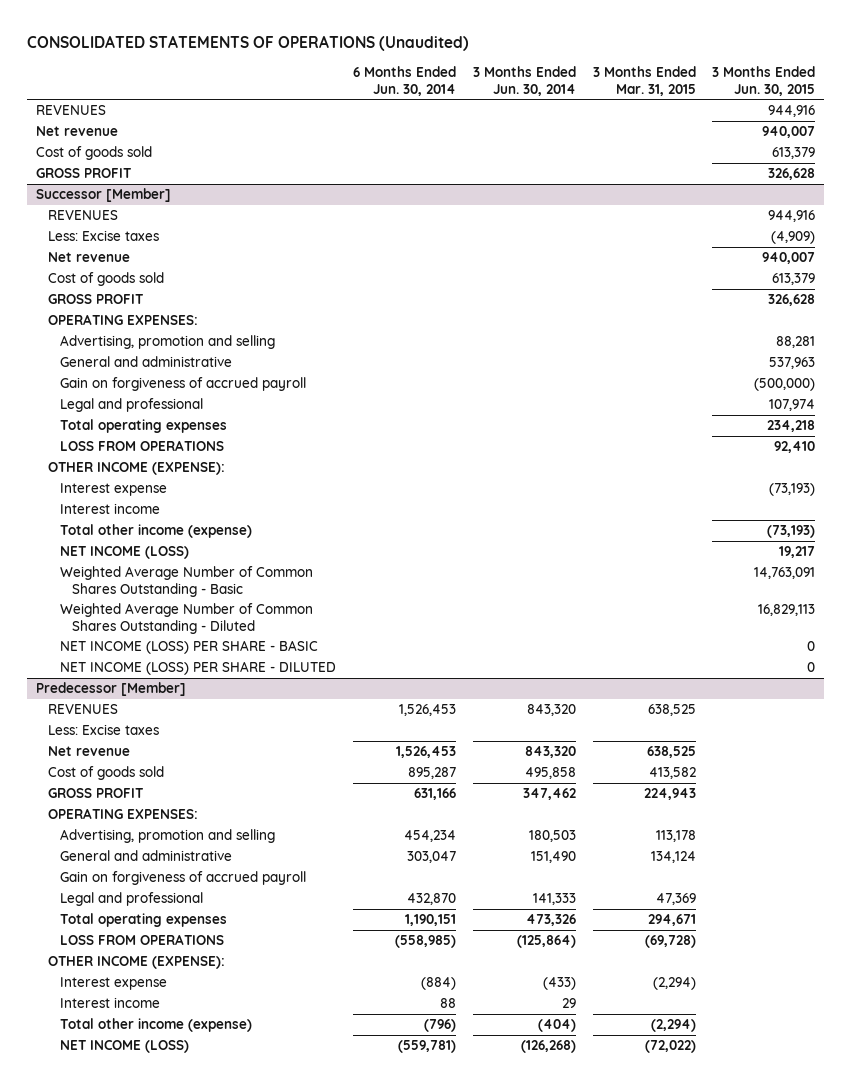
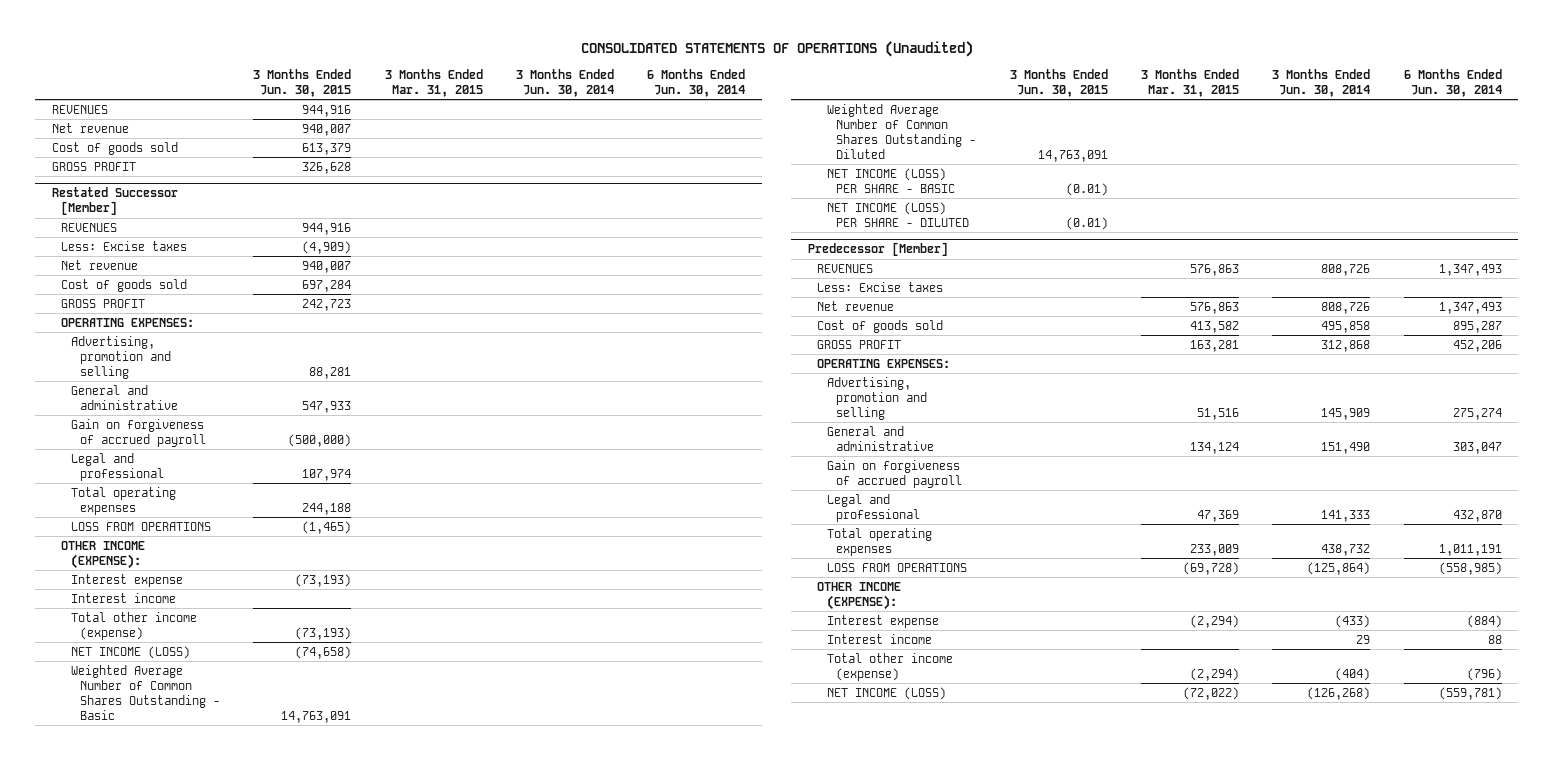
- | 6 Months Ended Jun. 30, 2014 | 3 Months Ended Jun. 30, 2014 | 3 Months Ended Mar. 31, 2015 | 3 Months Ended Jun. 30, 2015
+ | 3 Months Ended Jun. 30, 2015 | 3 Months Ended Mar. 31, 2015 | 3 Months Ended Jun. 30, 2014 | 6 Months Ended Jun. 30, 2014
- Successor [Member]
+ Restated Successor [Member]
- Cost of goods sold | | | | 613,379
- GROSS PROFIT | | | | 326,628
+ Cost of goods sold | 697,284 | | |
+ GROSS PROFIT | 242,723 | | |
- General and administrative | | | | 537,963
+ General and administrative | 547,933 | | |
- Total operating expenses | | | | 234,218
- LOSS FROM OPERATIONS | | | | 92,410
+ Total operating expenses | 244,188 | | |
+ LOSS FROM OPERATIONS | (1,465) | | |
- NET INCOME (LOSS) | | | | 19,217
+ NET INCOME (LOSS) | (74,658) | | |
- Weighted Average Number of Common Shares Outstanding - Diluted | | | | 16,829,113
- NET INCOME (LOSS) PER SHARE - BASIC | | | | 0
- NET INCOME (LOSS) PER SHARE - DILUTED | | | | 0
+ Weighted Average Number of Common Shares Outstanding - Diluted | 14,763,091 | | |
+ NET INCOME (LOSS) PER SHARE - BASIC | (0.01) | | |
+ NET INCOME (LOSS) PER SHARE - DILUTED | (0.01) | | |
@ Predecessor [Member]
- REVENUES | 1,526,453 | 843,320 | 638,525 |
+ REVENUES | | 576,863 | 808,726 | 1,347,493
- Net revenue | 1,526,453 | 843,320 | 638,525 |
+ Net revenue | | 576,863 | 808,726 | 1,347,493
- GROSS PROFIT | 631,166 | 347,462 | 224,943 |
+ GROSS PROFIT | | 163,281 | 312,868 | 452,206
- Advertising, promotion and selling | 454,234 | 180,503 | 113,178 |
+ Advertising, promotion and selling | | 51,516 | 145,909 | 275,274
- Total operating expenses | 1,190,151 | 473,326 | 294,671 |
+ Total operating expenses | | 233,009 | 438,732 | 1,011,191

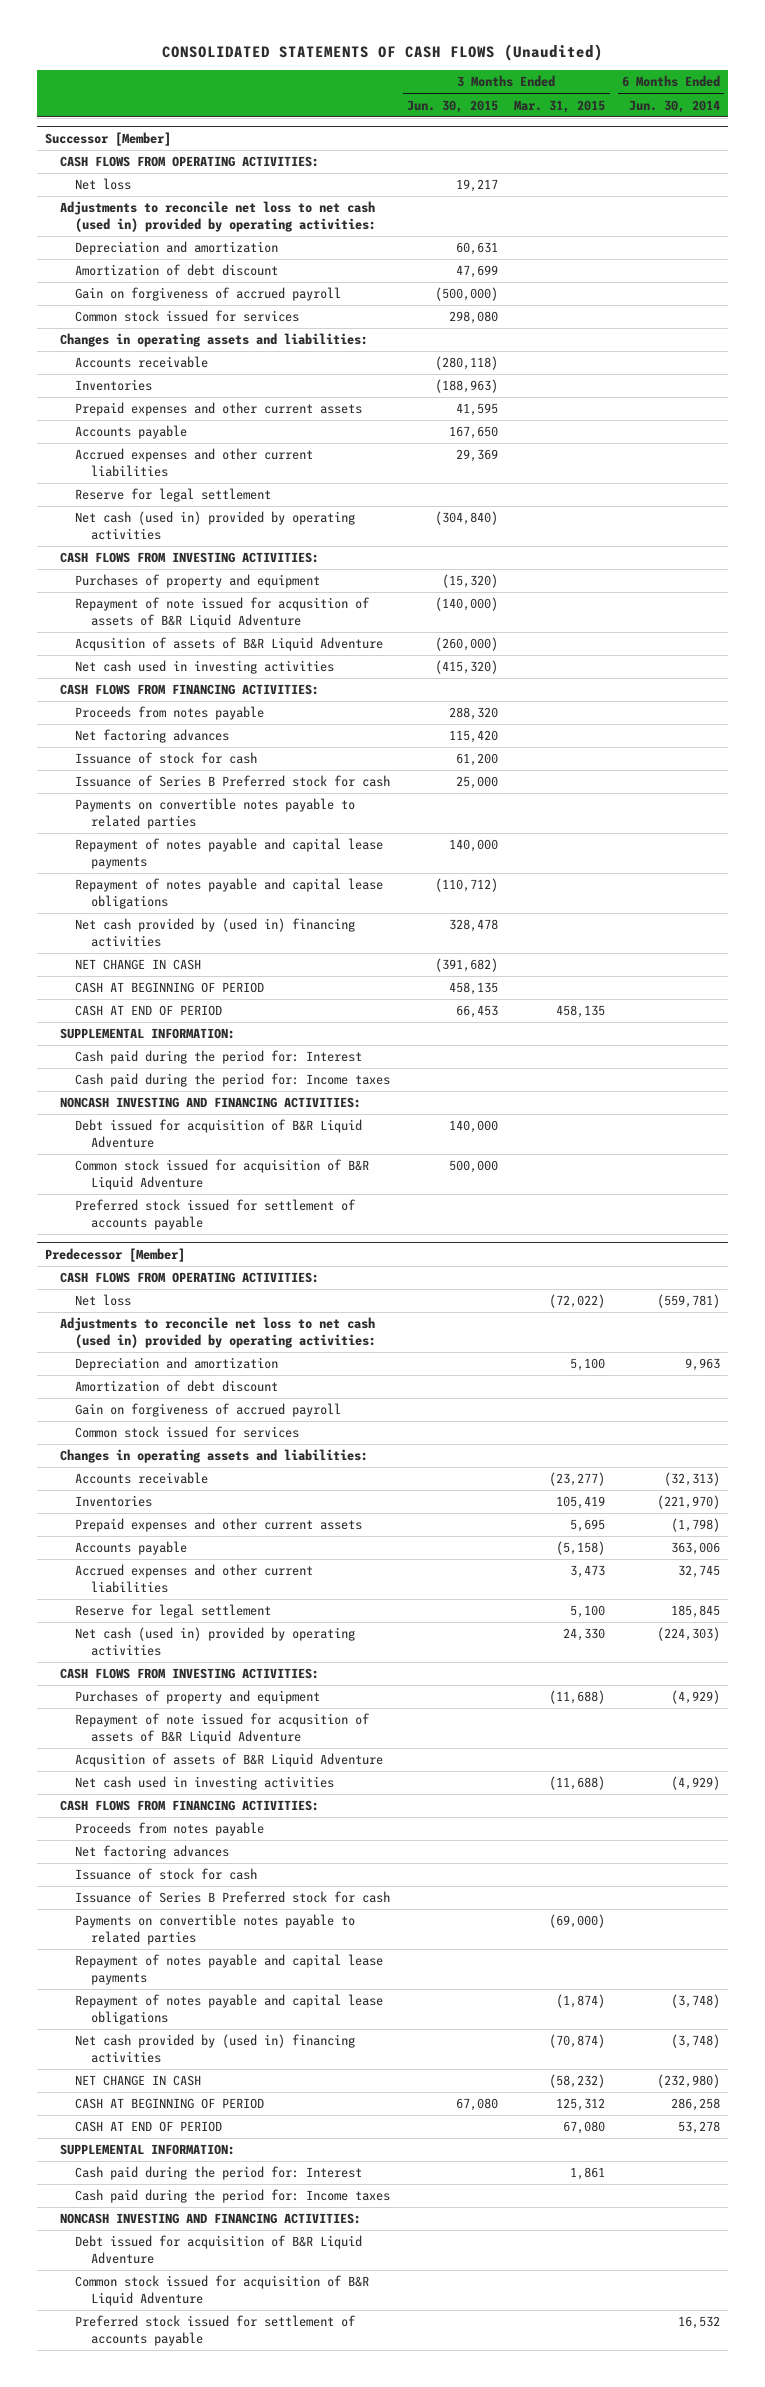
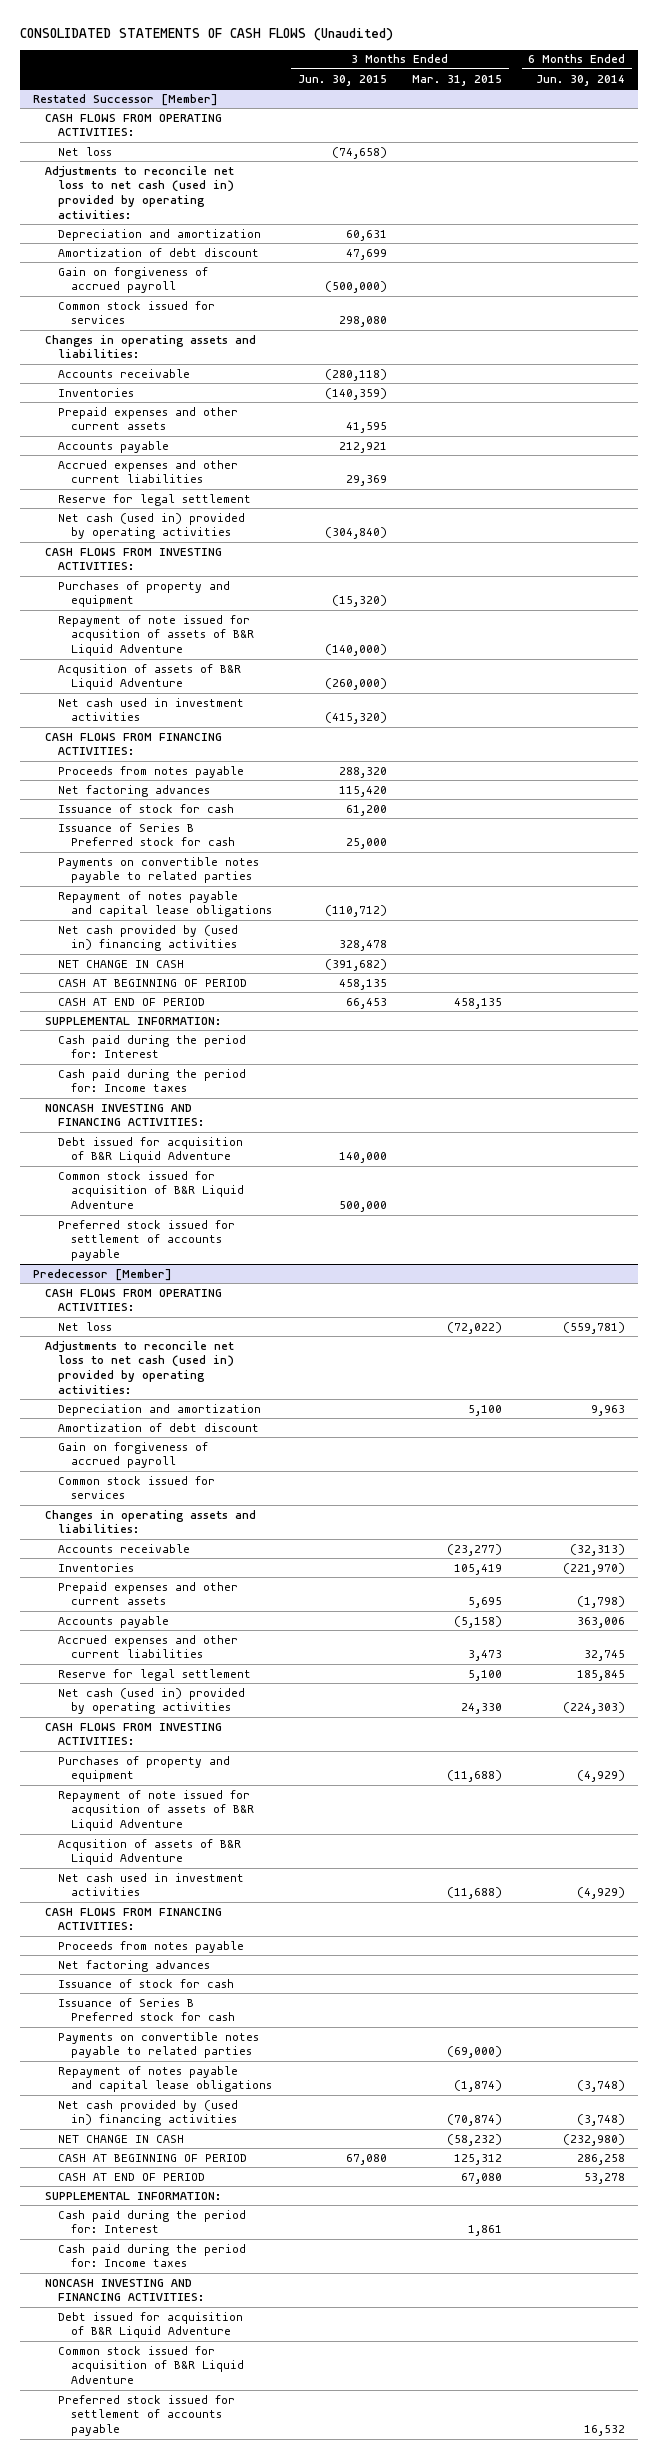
- Successor [Member]
+ Restated Successor [Member]
- Net loss | 19,217 | |
+ Net loss | (74,658) | |
- Inventories | (188,963) | |
+ Inventories | (140,359) | |
- Accounts payable | 167,650 | |
+ Accounts payable | 212,921 | |
- Net cash used in investing activities | (415,320) | |
+ Net cash used in investment activities | (415,320) | |
- Repayment of notes payable and capital lease payments | 140,000 | |
@ Predecessor [Member]
- Net cash used in investing activities | | (11,688) | (4,929)
+ Net cash used in investment activities | | (11,688) | (4,929)
- Repayment of notes payable and capital lease payments

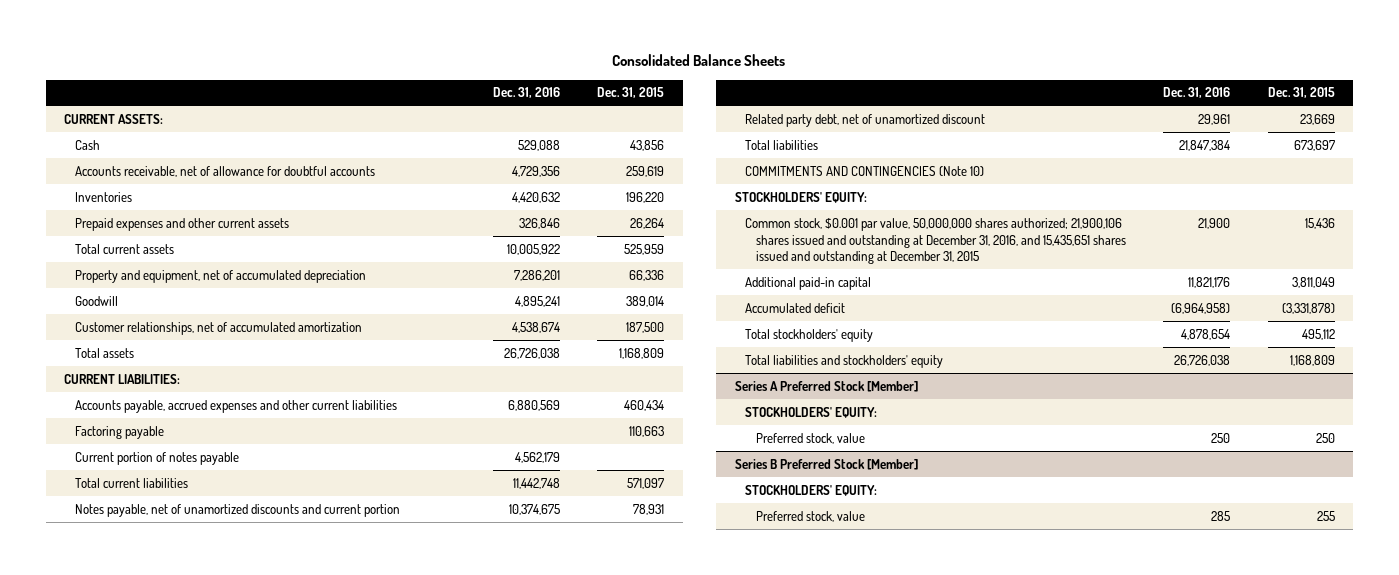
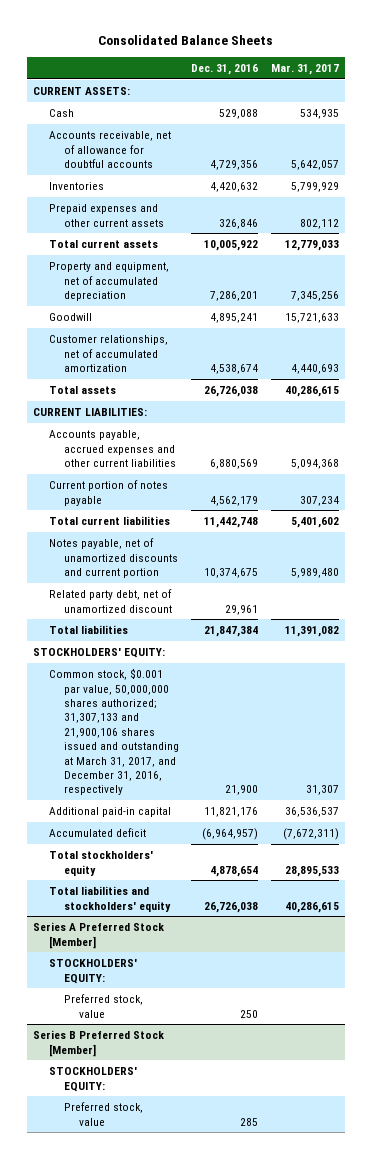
- | Dec. 31, 2016 | Dec. 31, 2015
+ | Dec. 31, 2016 | Mar. 31, 2017
- Factoring payable | | 110,663
- COMMITMENTS AND CONTINGENCIES (Note 10)
- Common stock, $0.001 par value, 50,000,000 shares authorized; 21,900,106 shares issued and outstanding at December 31, 2016, and 15,435,651 shares issued and outstanding at December 31, 2015 | 21,900 | 15,436
+ Common stock, $0.001 par value, 50,000,000 shares authorized; 31,307,133 and 21,900,106 shares issued and outstanding at March 31, 2017, and December 31, 2016, respectively | 21,900 | 31,307
- Accumulated deficit | (6,964,958) | (3,331,878)
+ Accumulated deficit | (6,964,957) | (7,672,311)

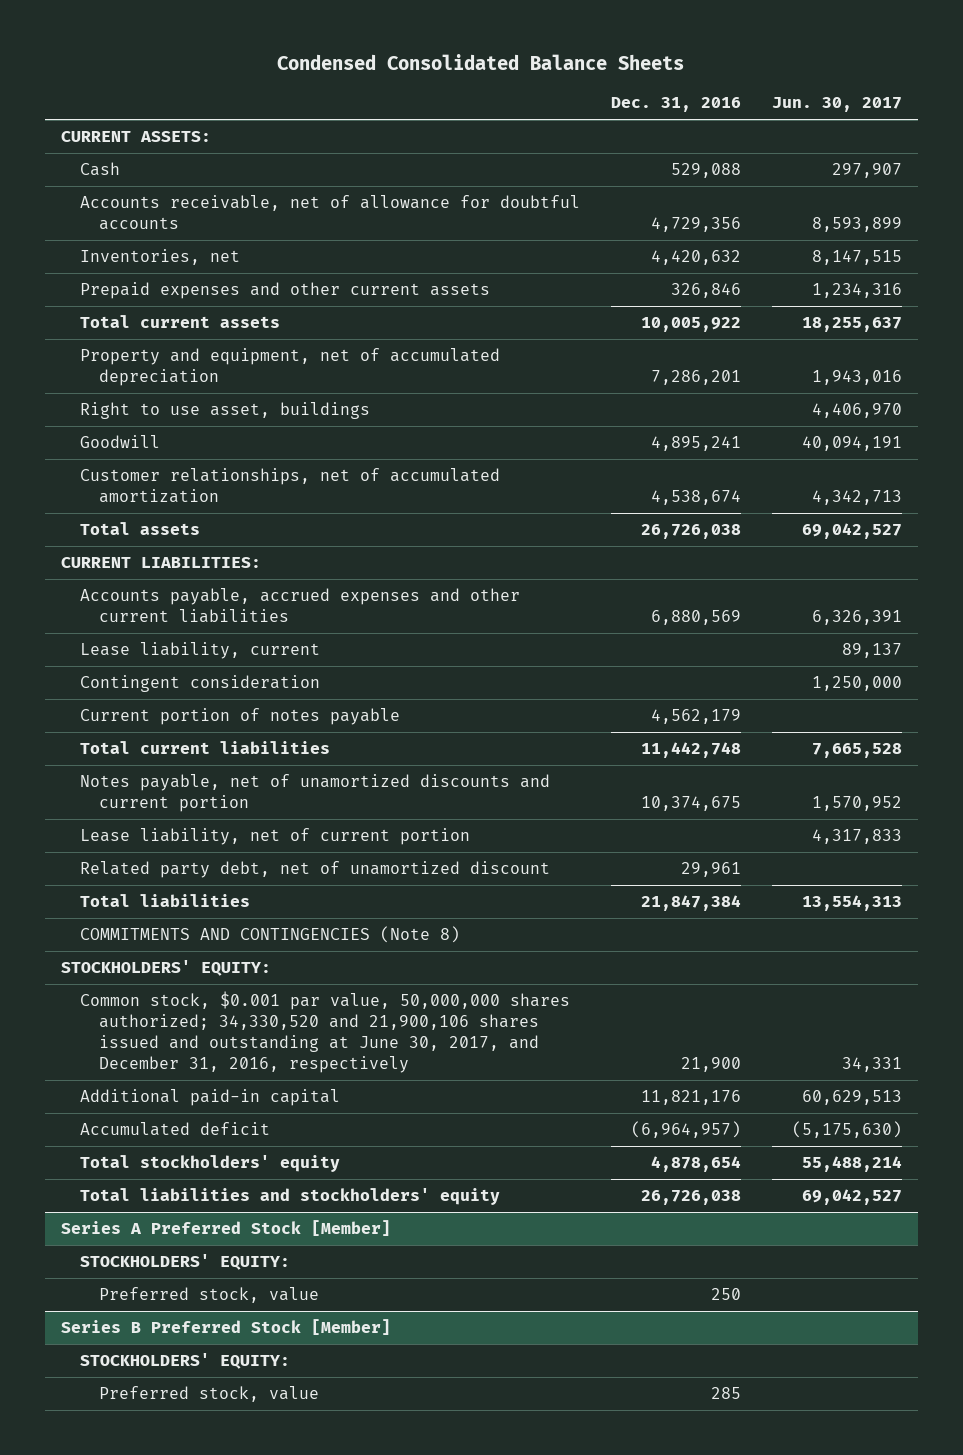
- Consolidated Balance Sheets
+ Condensed Consolidated Balance Sheets
- | Dec. 31, 2016 | Mar. 31, 2017
+ | Dec. 31, 2016 | Jun. 30, 2017
- Inventories | 4,420,632 | 5,799,929
+ Inventories, net | 4,420,632 | 8,147,515
+ Right to use asset, buildings | | 4,406,970
+ Lease liability, current | | 89,137
+ Contingent consideration | | 1,250,000
+ Lease liability, net of current portion | | 4,317,833
+ COMMITMENTS AND CONTINGENCIES (Note 8)
- Common stock, $0.001 par value, 50,000,000 shares authorized; 31,307,133 and 21,900,106 shares issued and outstanding at March 31, 2017, and December 31, 2016, respectively | 21,900 | 31,307
+ Common stock, $0.001 par value, 50,000,000 shares authorized; 34,330,520 and 21,900,106 shares issued and outstanding at June 30, 2017, and December 31, 2016, respectively | 21,900 | 34,331

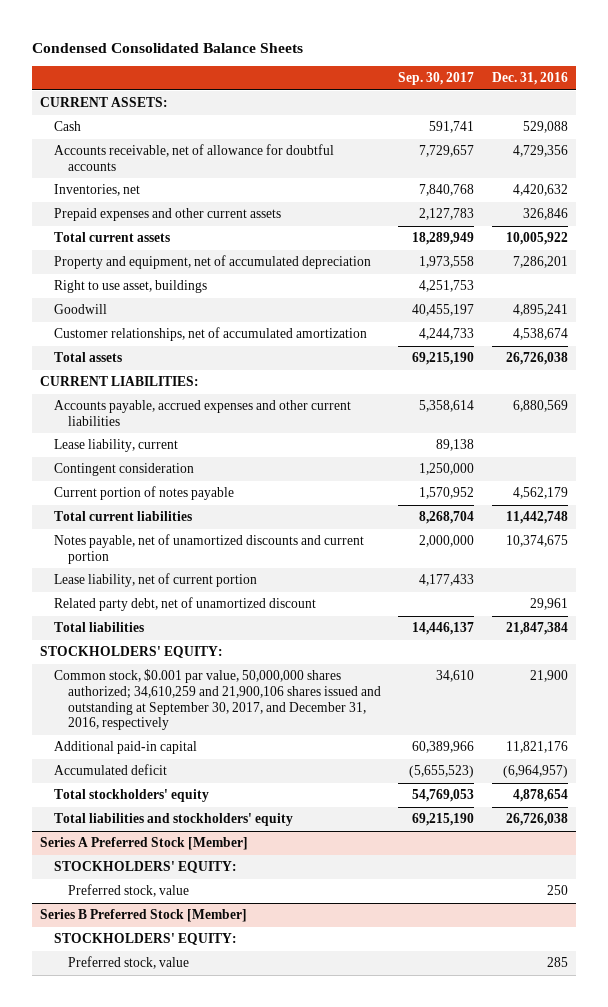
- | Dec. 31, 2016 | Jun. 30, 2017
+ | Sep. 30, 2017 | Dec. 31, 2016
- COMMITMENTS AND CONTINGENCIES (Note 8)
- Common stock, $0.001 par value, 50,000,000 shares authorized; 34,330,520 and 21,900,106 shares issued and outstanding at June 30, 2017, and December 31, 2016, respectively | 21,900 | 34,331
+ Common stock, $0.001 par value, 50,000,000 shares authorized; 34,610,259 and 21,900,106 shares issued and outstanding at September 30, 2017, and December 31, 2016, respectively | 34,610 | 21,900

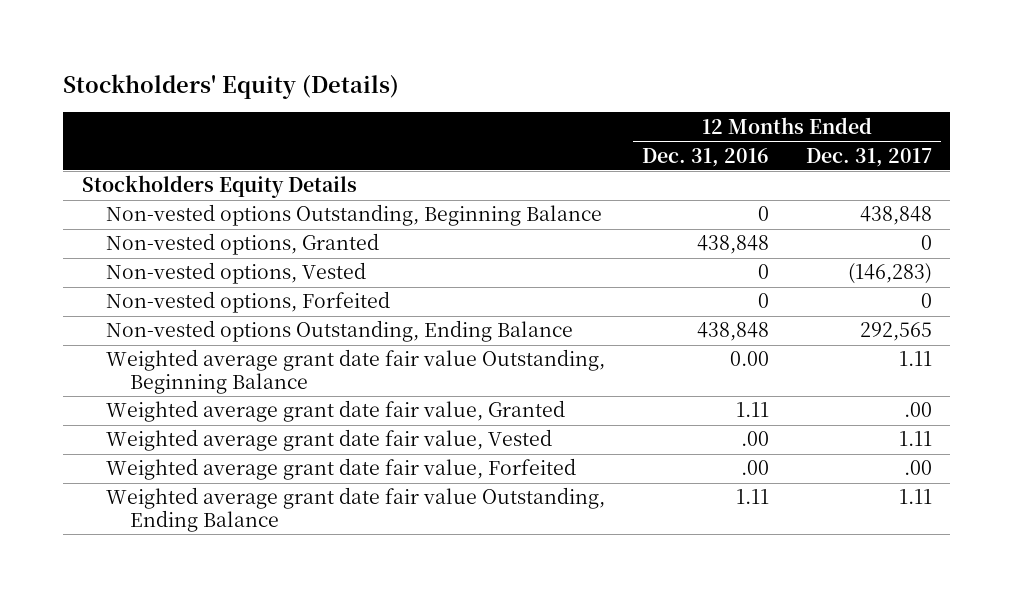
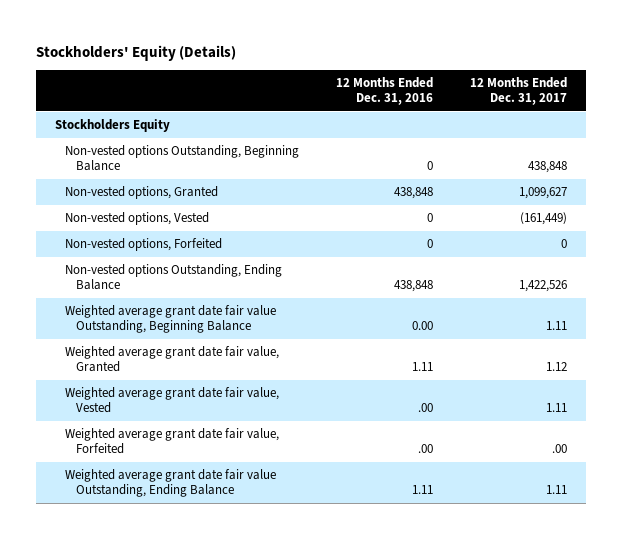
- Stockholders Equity Details
+ Stockholders Equity
- Non-vested options, Granted | 438,848 | 0
- Non-vested options, Vested | 0 | (146,283)
+ Non-vested options, Granted | 438,848 | 1,099,627
+ Non-vested options, Vested | 0 | (161,449)
- Non-vested options Outstanding, Ending Balance | 438,848 | 292,565
+ Non-vested options Outstanding, Ending Balance | 438,848 | 1,422,526
- Weighted average grant date fair value, Granted | 1.11 | .00
+ Weighted average grant date fair value, Granted | 1.11 | 1.12

